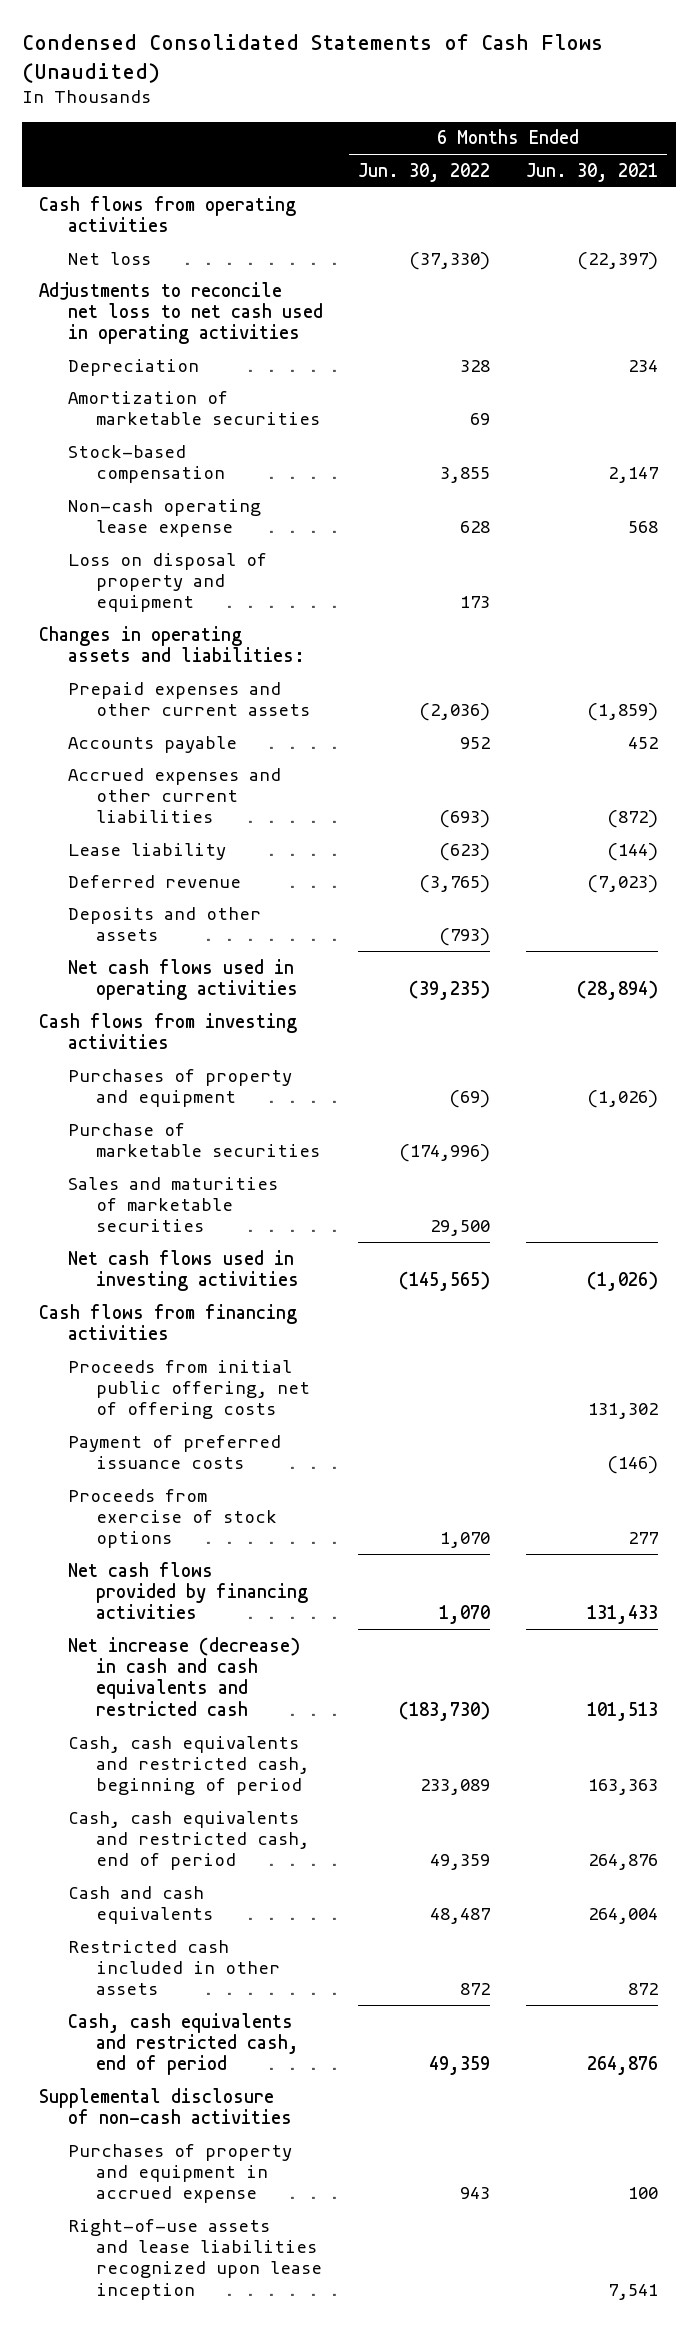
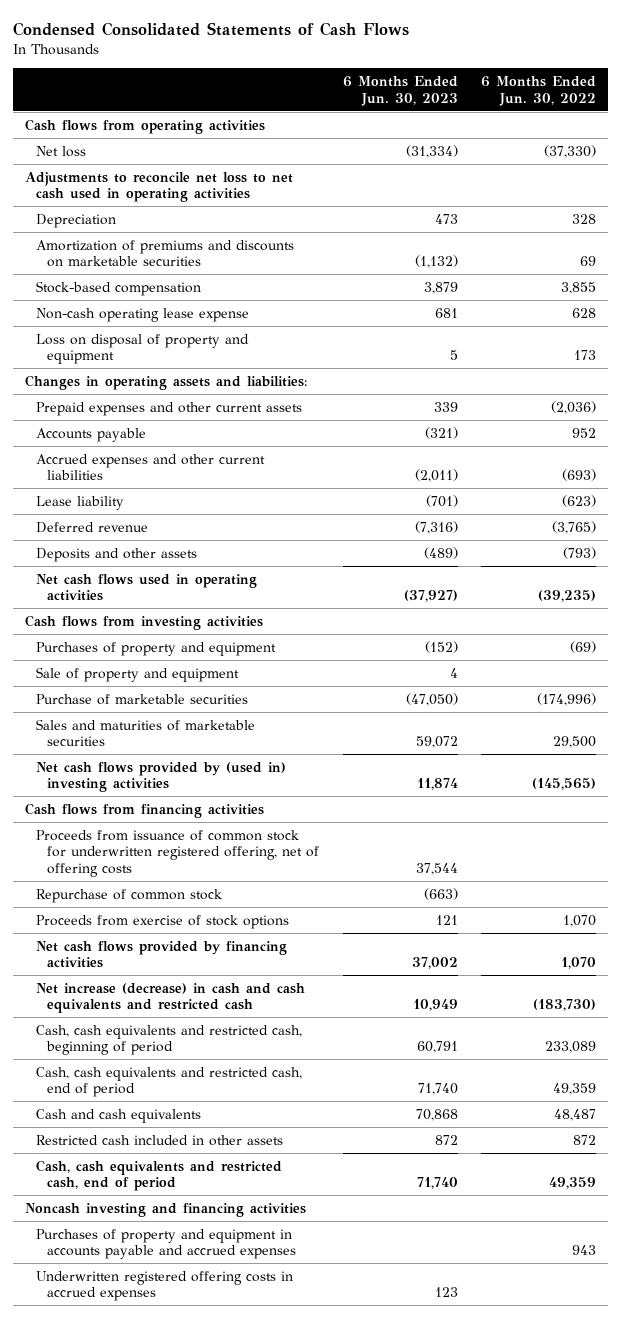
- Condensed Consolidated Statements of Cash Flows (Unaudited)
+ Condensed Consolidated Statements of Cash Flows
- | 6 Months Ended Jun. 30, 2022 | 6 Months Ended Jun. 30, 2021
+ | 6 Months Ended Jun. 30, 2023 | 6 Months Ended Jun. 30, 2022
- Amortization of marketable securities | 69 |
+ Amortization of premiums and discounts on marketable securities | (1,132) | 69
+ Sale of property and equipment | 4 |
- Net cash flows used in investing activities | (145,565) | (1,026)
+ Net cash flows provided by (used in) investing activities | 11,874 | (145,565)
- Proceeds from initial public offering, net of offering costs | | 131,302
- Payment of preferred issuance costs | | (146)
+ Proceeds from issuance of common stock for underwritten registered offering, net of offering costs | 37,544 |
+ Repurchase of common stock | (663) |
- Supplemental disclosure of non-cash activities
- Purchases of property and equipment in accrued expense | 943 | 100
- Right-of-use assets and lease liabilities recognized upon lease inception | | 7,541
+ Noncash investing and financing activities
+ Purchases of property and equipment in accounts payable and accrued expenses | | 943
+ Underwritten registered offering costs in accrued expenses | 123 |

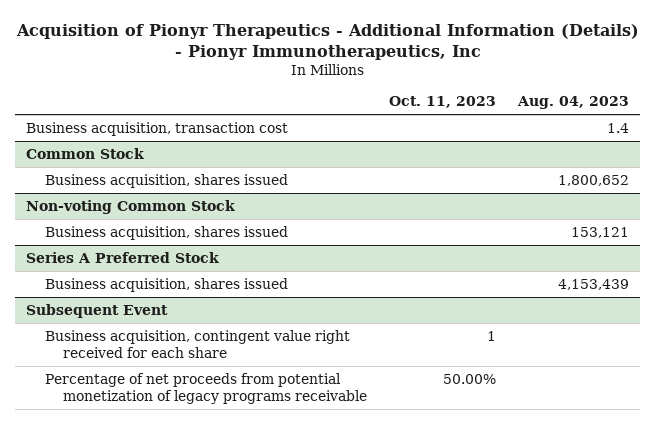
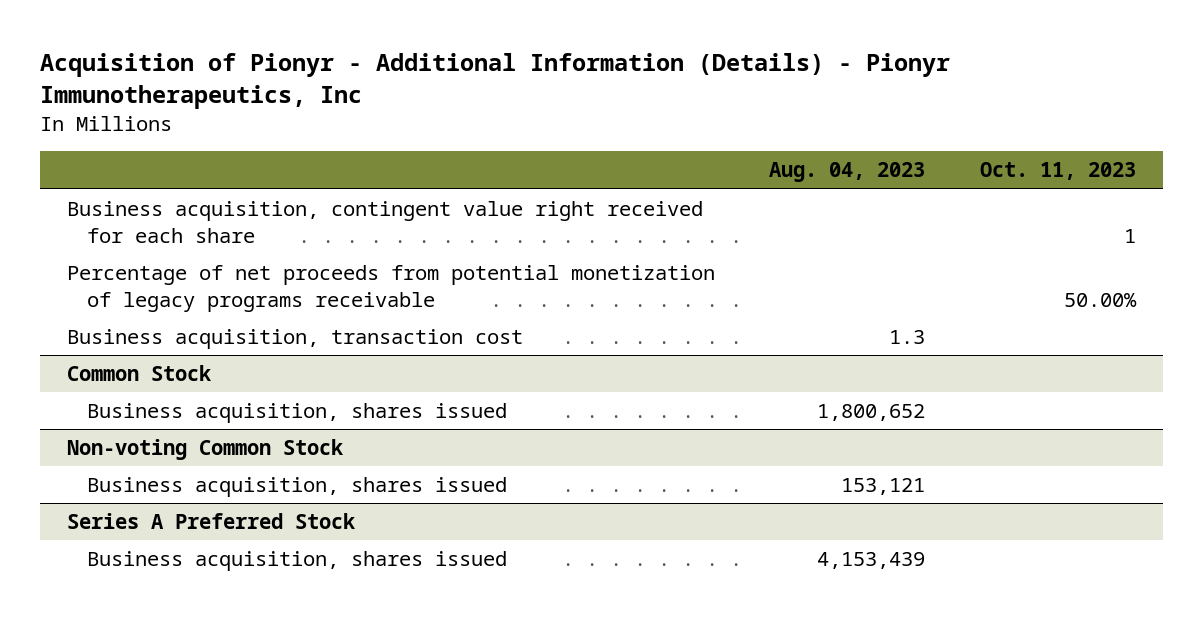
- Acquisition of Pionyr Therapeutics - Additional Information (Details) - Pionyr Immunotherapeutics, Inc
+ Acquisition of Pionyr - Additional Information (Details) - Pionyr Immunotherapeutics, Inc
- | Oct. 11, 2023 | Aug. 04, 2023
+ | Aug. 04, 2023 | Oct. 11, 2023
- Business acquisition, transaction cost | | 1.4
+ Business acquisition, contingent value right received for each share | | 1
+ Percentage of net proceeds from potential monetization of legacy programs receivable | | 50.00%
+ Business acquisition, transaction cost | 1.3 |
- Subsequent Event
- Business acquisition, contingent value right received for each share | 1 |
- Percentage of net proceeds from potential monetization of legacy programs receivable | 50.00% |

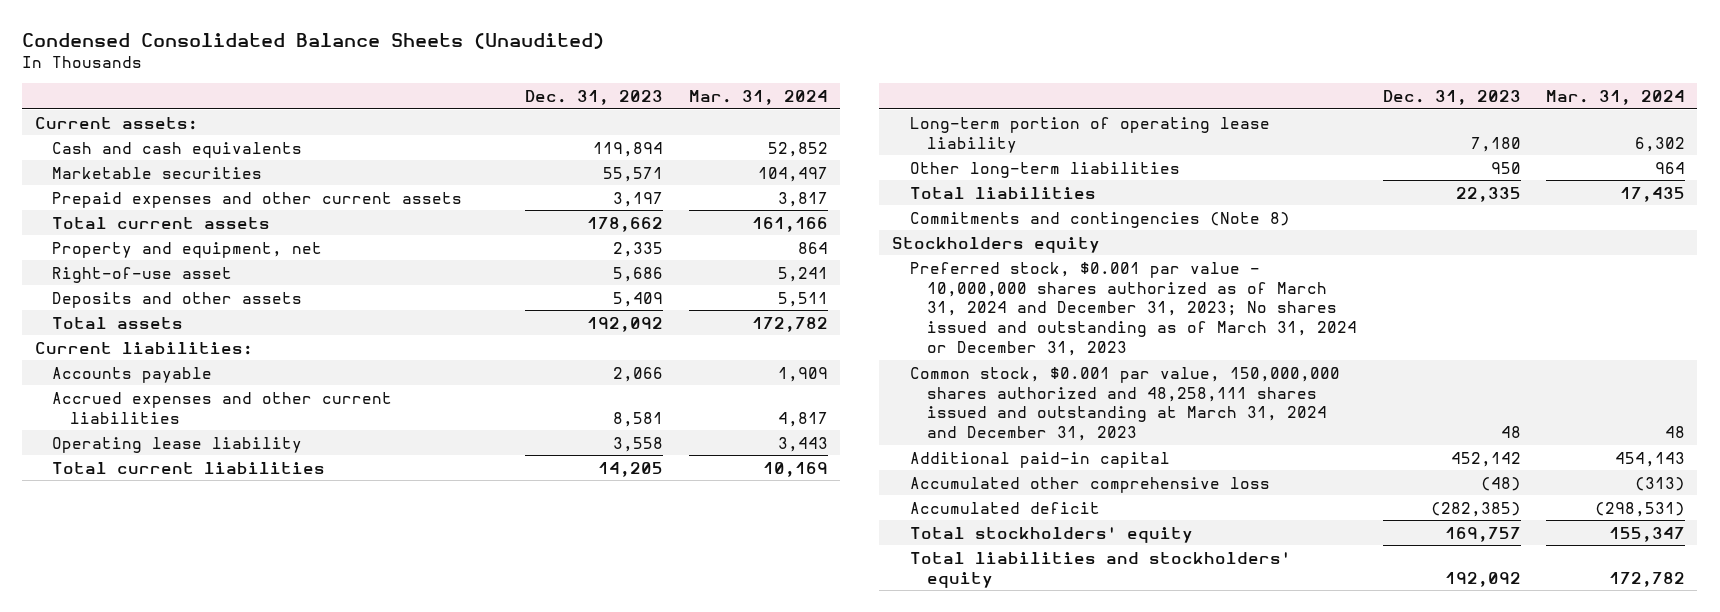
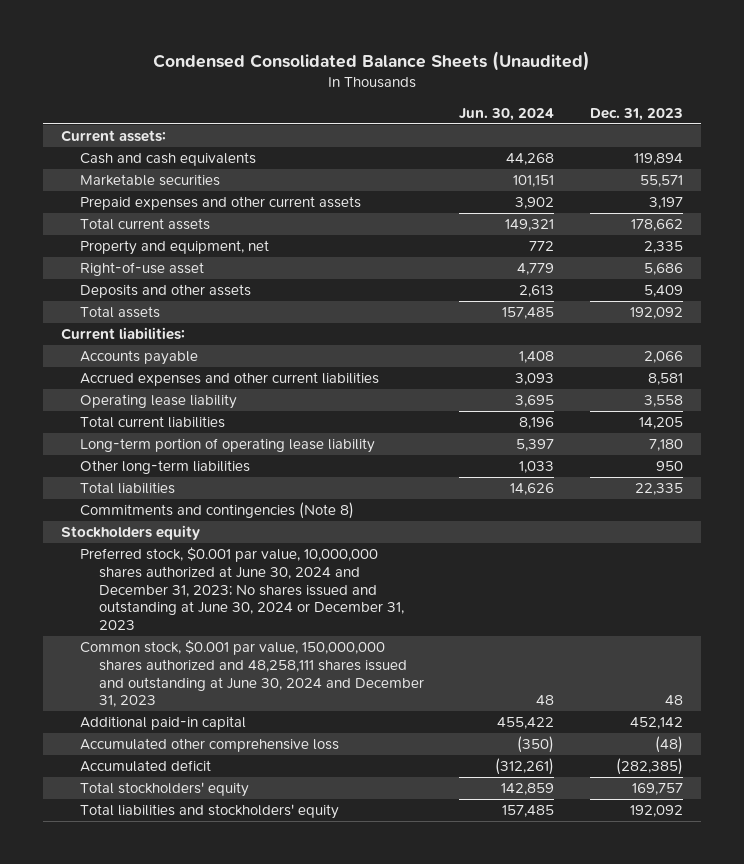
- | Dec. 31, 2023 | Mar. 31, 2024
+ | Jun. 30, 2024 | Dec. 31, 2023
- Preferred stock, $0.001 par value - 10,000,000 shares authorized as of March 31, 2024 and December 31, 2023; No shares issued and outstanding as of March 31, 2024 or December 31, 2023
- Common stock, $0.001 par value, 150,000,000 shares authorized and 48,258,111 shares issued and outstanding at March 31, 2024 and December 31, 2023 | 48 | 48
+ Preferred stock, $0.001 par value, 10,000,000 shares authorized at June 30, 2024 and December 31, 2023; No shares issued and outstanding at June 30, 2024 or December 31, 2023
+ Common stock, $0.001 par value, 150,000,000 shares authorized and 48,258,111 shares issued and outstanding at June 30, 2024 and December 31, 2023 | 48 | 48

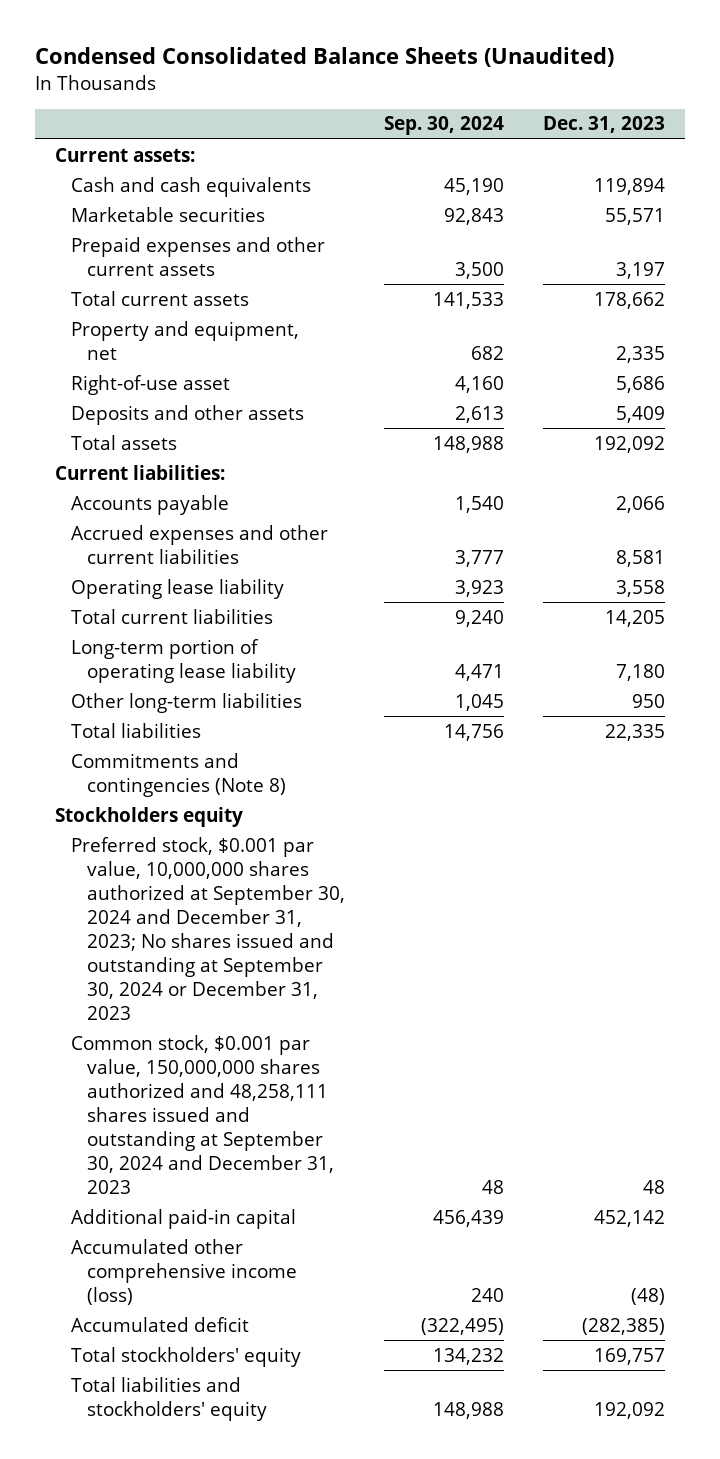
- | Jun. 30, 2024 | Dec. 31, 2023
+ | Sep. 30, 2024 | Dec. 31, 2023
- Preferred stock, $0.001 par value, 10,000,000 shares authorized at June 30, 2024 and December 31, 2023; No shares issued and outstanding at June 30, 2024 or December 31, 2023
- Common stock, $0.001 par value, 150,000,000 shares authorized and 48,258,111 shares issued and outstanding at June 30, 2024 and December 31, 2023 | 48 | 48
+ Preferred stock, $0.001 par value, 10,000,000 shares authorized at September 30, 2024 and December 31, 2023; No shares issued and outstanding at September 30, 2024 or December 31, 2023
+ Common stock, $0.001 par value, 150,000,000 shares authorized and 48,258,111 shares issued and outstanding at September 30, 2024 and December 31, 2023 | 48 | 48
- Accumulated other comprehensive loss | (350) | (48)
+ Accumulated other comprehensive income (loss) | 240 | (48)

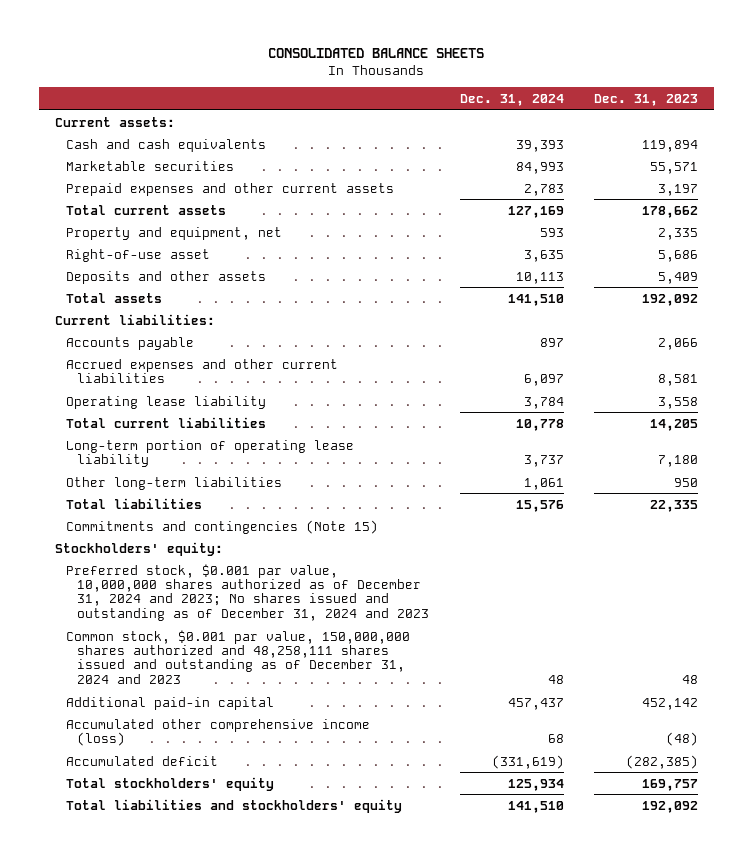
- Condensed Consolidated Balance Sheets (Unaudited)
+ CONSOLIDATED BALANCE SHEETS
- | Sep. 30, 2024 | Dec. 31, 2023
+ | Dec. 31, 2024 | Dec. 31, 2023
- Commitments and contingencies (Note 8)
- Stockholders equity
- Preferred stock, $0.001 par value, 10,000,000 shares authorized at September 30, 2024 and December 31, 2023; No shares issued and outstanding at September 30, 2024 or December 31, 2023
- Common stock, $0.001 par value, 150,000,000 shares authorized and 48,258,111 shares issued and outstanding at September 30, 2024 and December 31, 2023 | 48 | 48
+ Commitments and contingencies (Note 15)
+ Stockholders' equity:
+ Preferred stock, $0.001 par value, 10,000,000 shares authorized as of December 31, 2024 and 2023; No shares issued and outstanding as of December 31, 2024 and 2023
+ Common stock, $0.001 par value, 150,000,000 shares authorized and 48,258,111 shares issued and outstanding as of December 31, 2024 and 2023 | 48 | 48

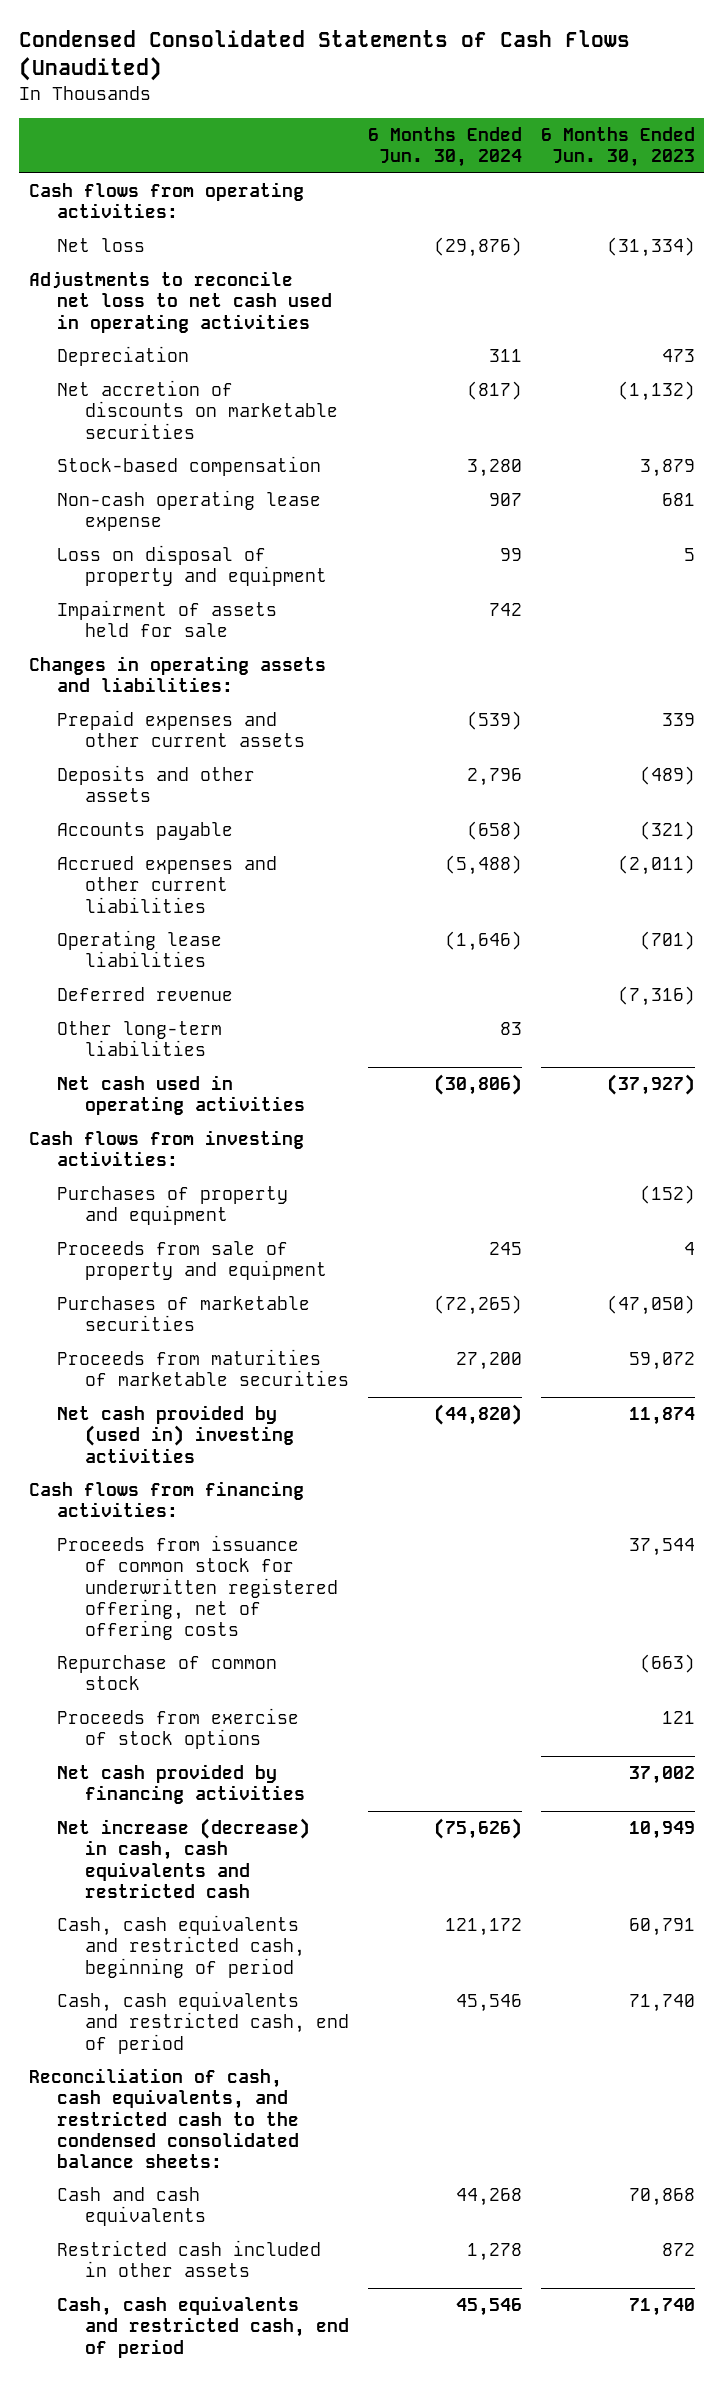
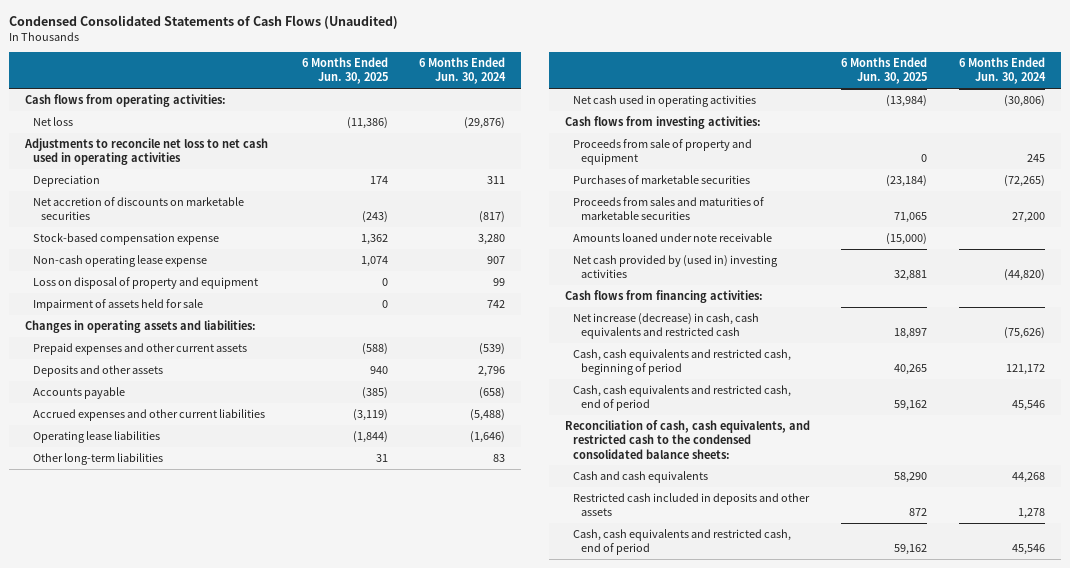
- | 6 Months Ended Jun. 30, 2024 | 6 Months Ended Jun. 30, 2023
+ | 6 Months Ended Jun. 30, 2025 | 6 Months Ended Jun. 30, 2024
- Stock-based compensation | 3,280 | 3,879
+ Stock-based compensation expense | 1,362 | 3,280
- Deferred revenue | | (7,316)
- Purchases of property and equipment | | (152)
- Proceeds from maturities of marketable securities | 27,200 | 59,072
+ Proceeds from sales and maturities of marketable securities | 71,065 | 27,200
+ Amounts loaned under note receivable | (15,000) |
- Proceeds from issuance of common stock for underwritten registered offering, net of offering costs | | 37,544
- Repurchase of common stock | | (663)
- Proceeds from exercise of stock options | | 121
- Net cash provided by financing activities | | 37,002
- Restricted cash included in other assets | 1,278 | 872
+ Restricted cash included in deposits and other assets | 872 | 1,278

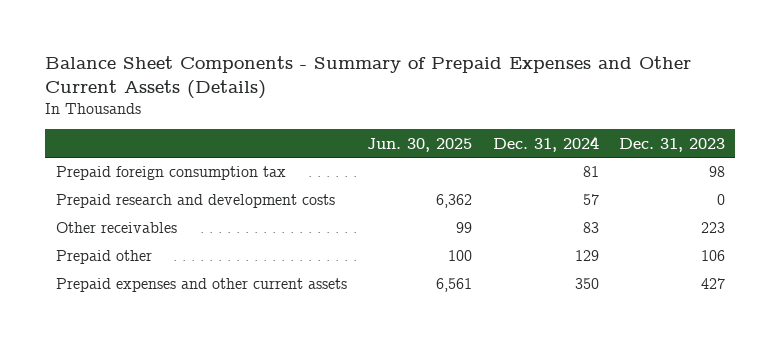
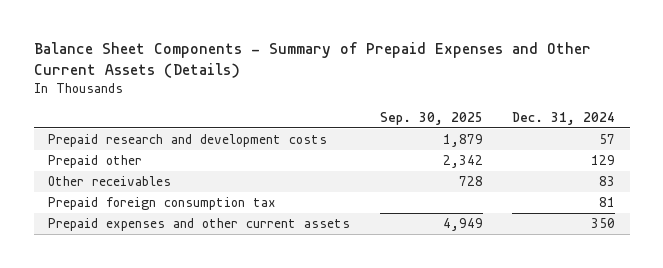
- | Jun. 30, 2025 | Dec. 31, 2024 | Dec. 31, 2023
+ | Sep. 30, 2025 | Dec. 31, 2024
moved down: Other receivables | 728 | 83
moved down: Prepaid foreign consumption tax | | 81

